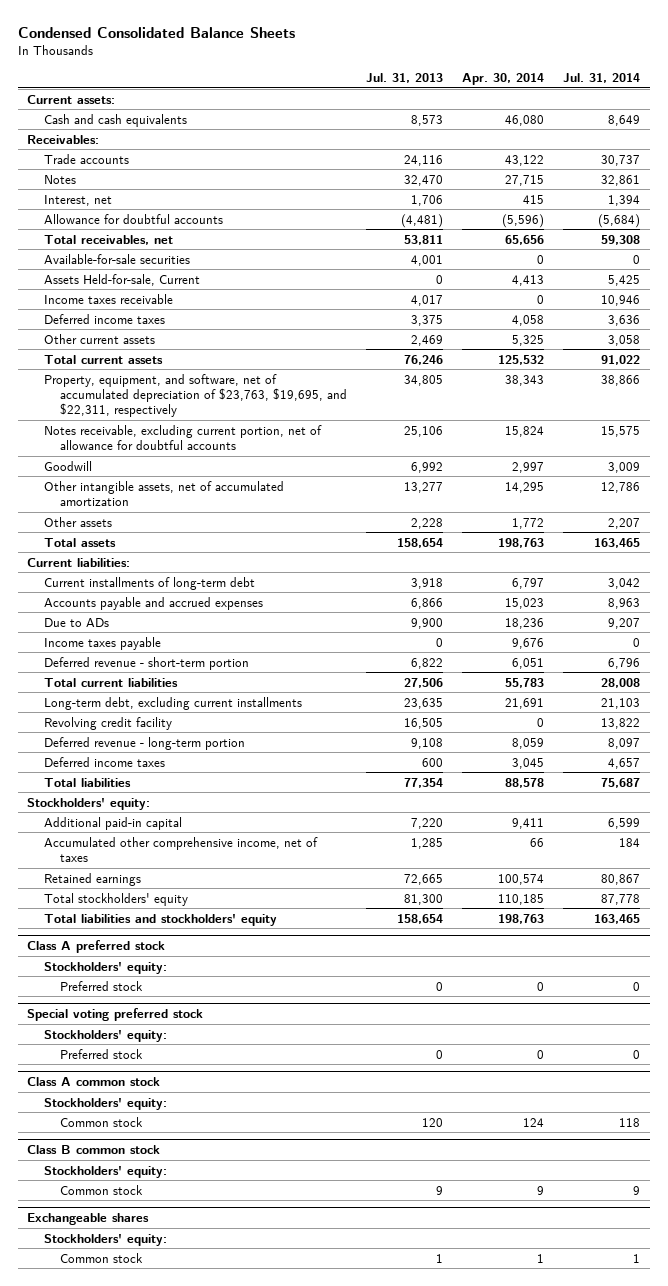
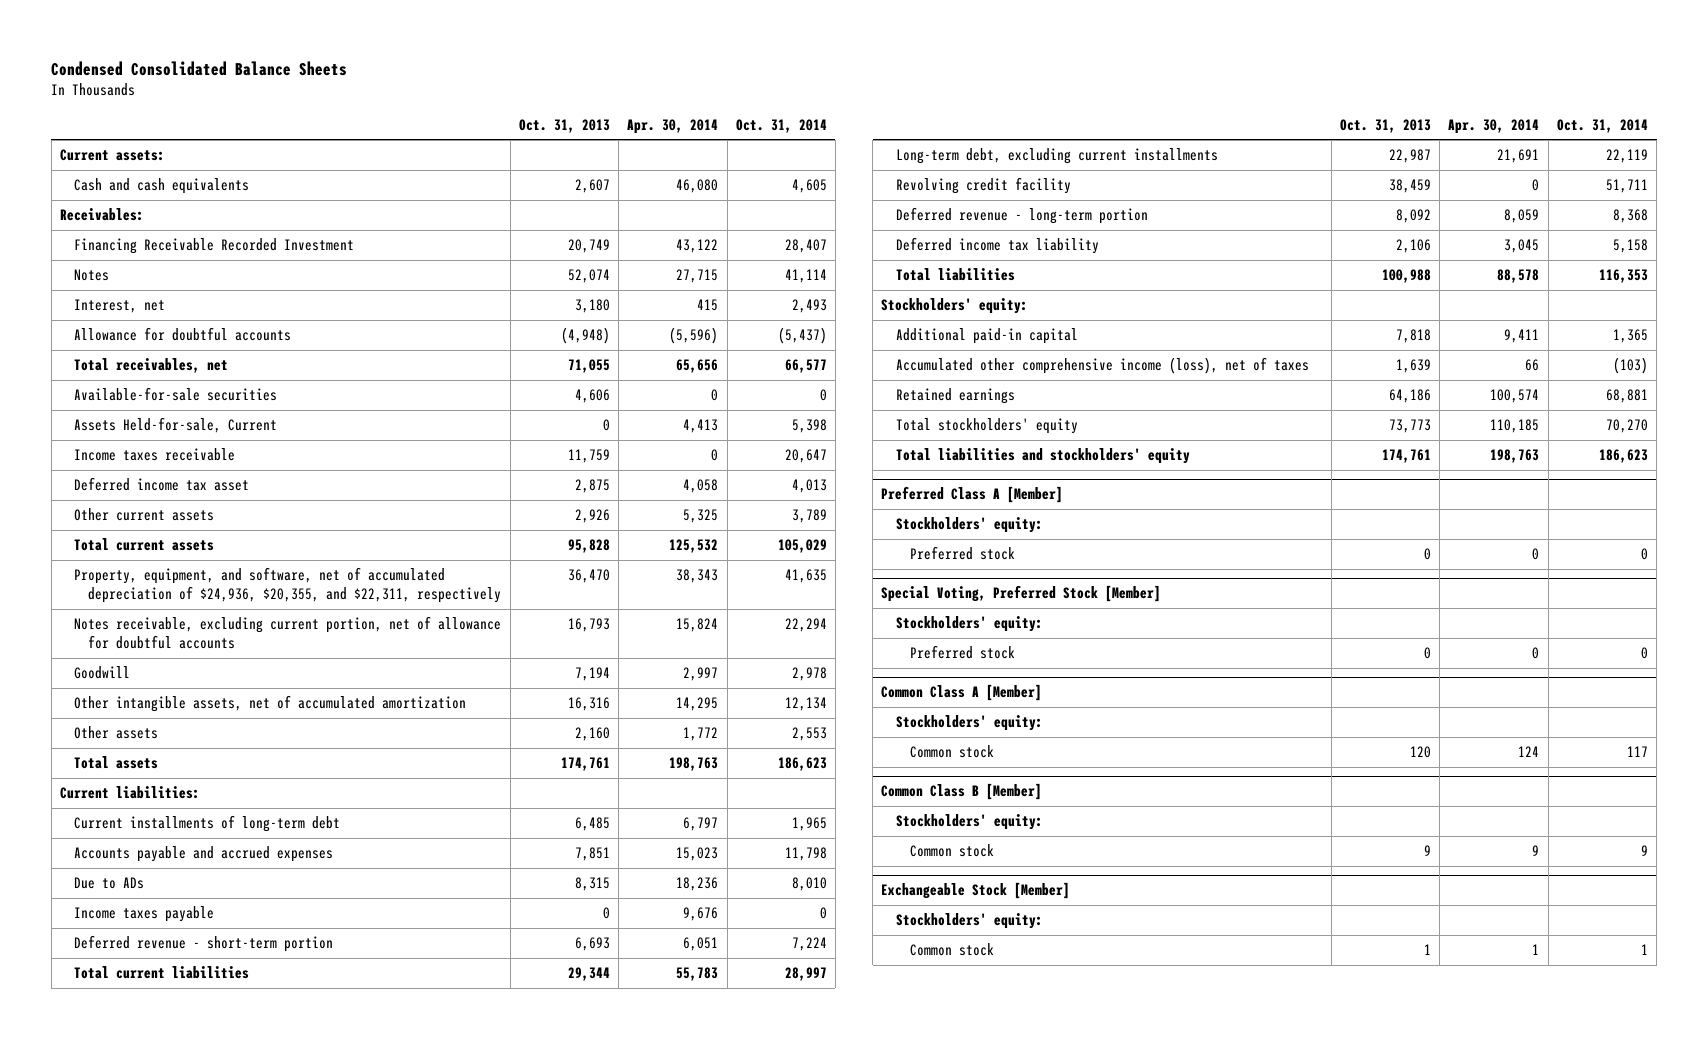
- | Jul. 31, 2013 | Apr. 30, 2014 | Jul. 31, 2014
+ | Oct. 31, 2013 | Apr. 30, 2014 | Oct. 31, 2014
- Trade accounts | 24,116 | 43,122 | 30,737
+ Financing Receivable Recorded Investment | 20,749 | 43,122 | 28,407
- Deferred income taxes | 3,375 | 4,058 | 3,636
+ Deferred income tax asset | 2,875 | 4,058 | 4,013
- Property, equipment, and software, net of accumulated depreciation of $23,763, $19,695, and $22,311, respectively | 34,805 | 38,343 | 38,866
+ Property, equipment, and software, net of accumulated depreciation of $24,936, $20,355, and $22,311, respectively | 36,470 | 38,343 | 41,635
- Deferred income taxes | 600 | 3,045 | 4,657
+ Deferred income tax liability | 2,106 | 3,045 | 5,158
- Accumulated other comprehensive income, net of taxes | 1,285 | 66 | 184
+ Accumulated other comprehensive income (loss), net of taxes | 1,639 | 66 | (103)
- Class A preferred stock
+ Preferred Class A [Member]
- Special voting preferred stock
+ Special Voting, Preferred Stock [Member]
- Class A common stock
+ Common Class A [Member]
- Class B common stock
+ Common Class B [Member]
- Exchangeable shares
+ Exchangeable Stock [Member]

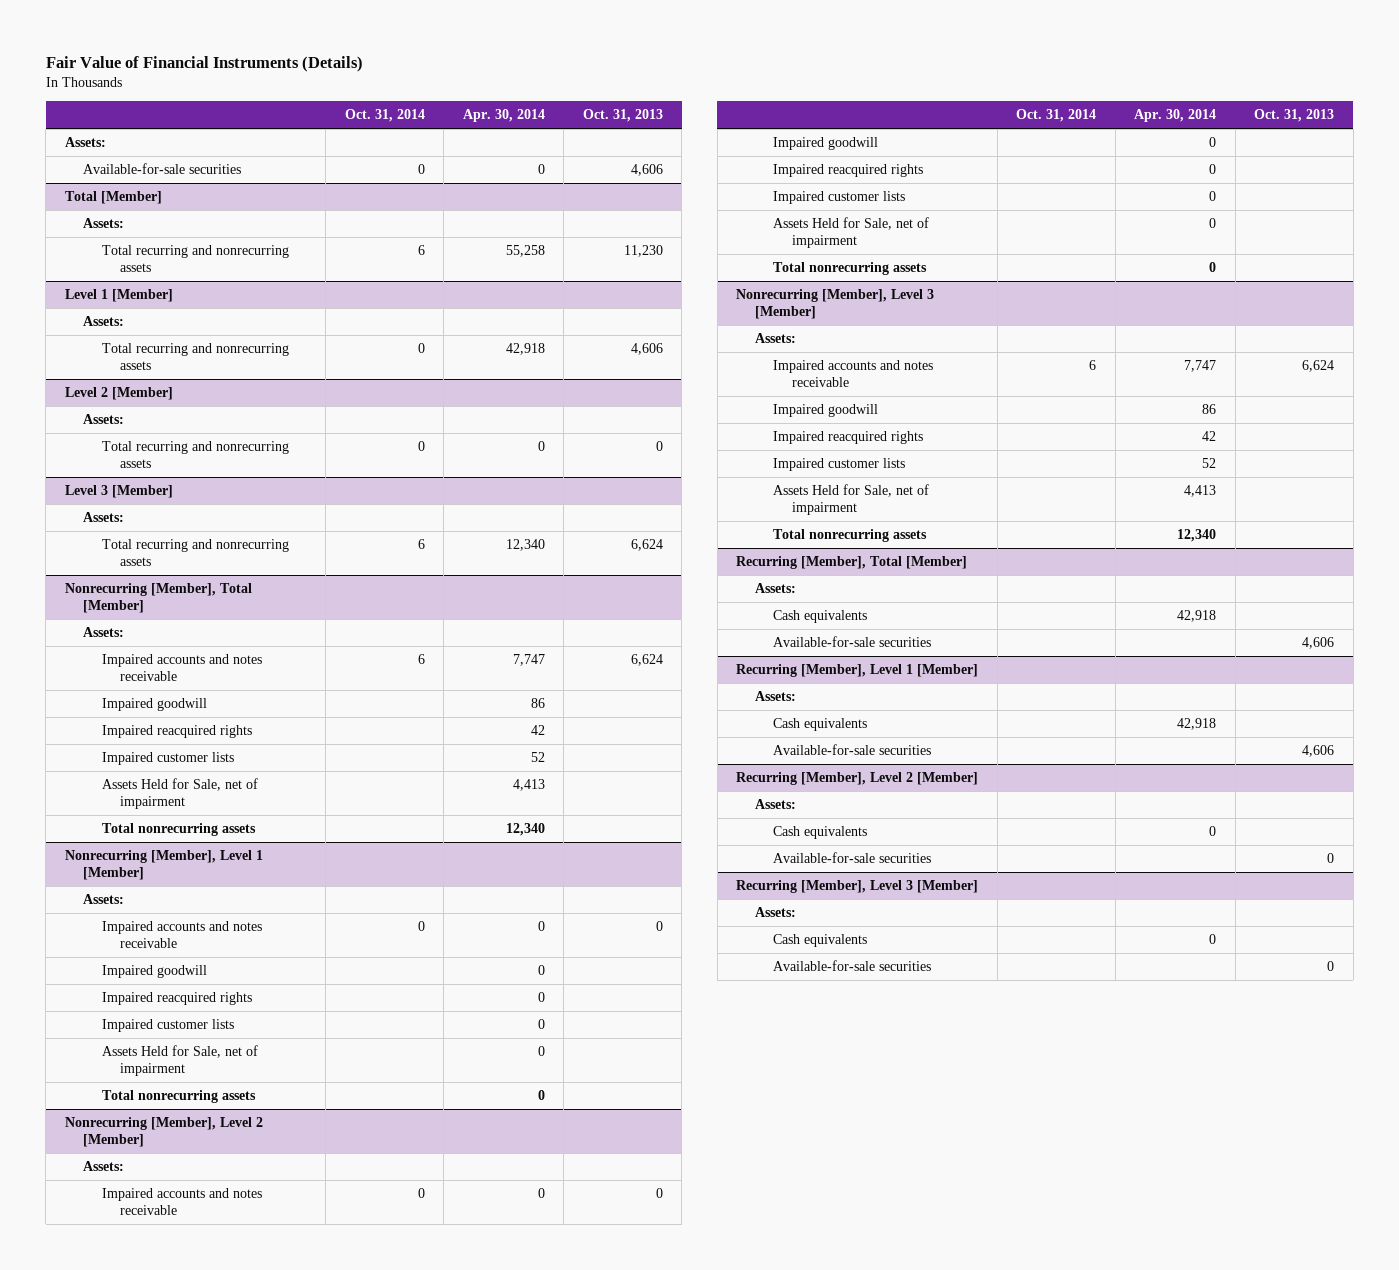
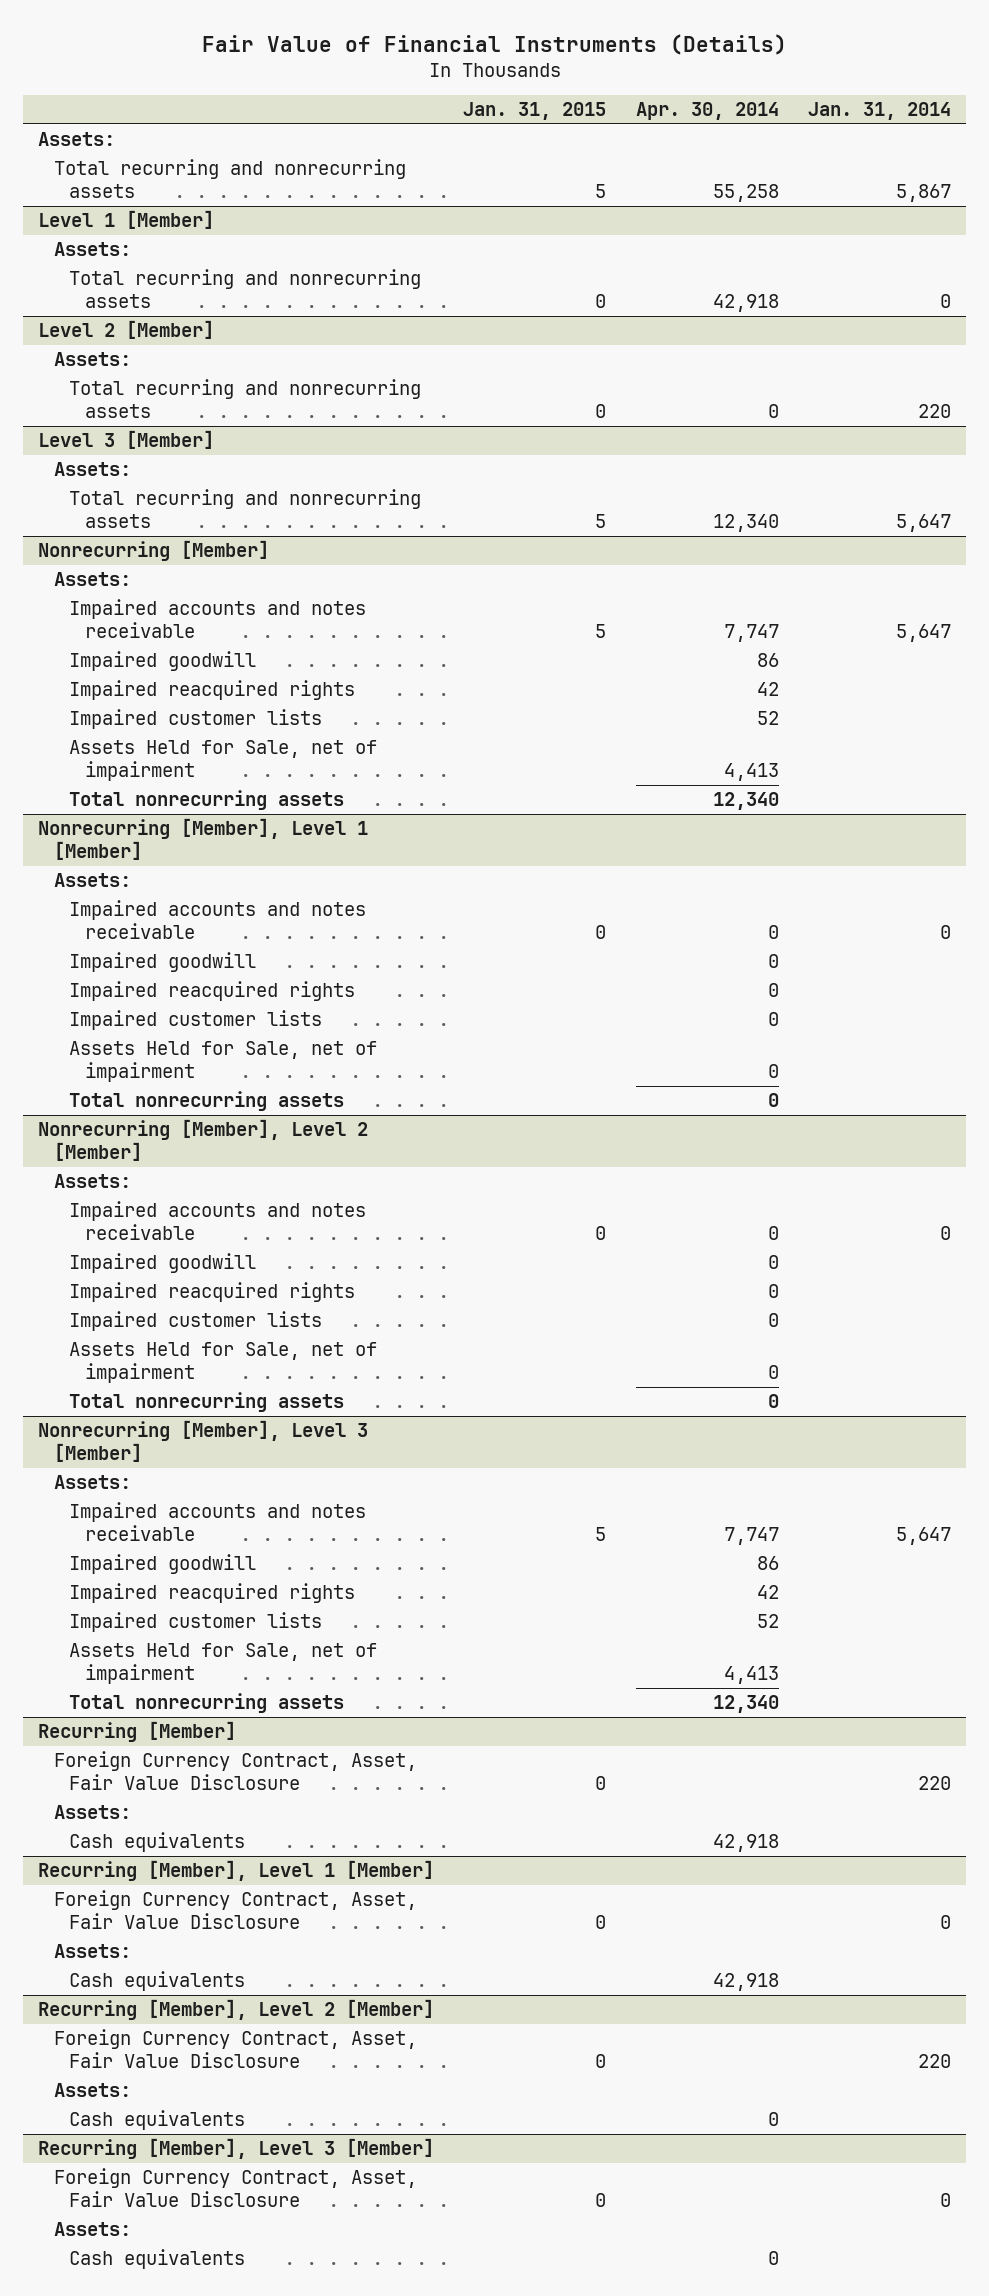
- | Oct. 31, 2014 | Apr. 30, 2014 | Oct. 31, 2013
+ | Jan. 31, 2015 | Apr. 30, 2014 | Jan. 31, 2014
- Available-for-sale securities | 0 | 0 | 4,606
- Total [Member]
- Assets:
- Nonrecurring [Member], Total [Member]
+ Nonrecurring [Member]
- Recurring [Member], Total [Member]
+ Recurring [Member]
+ Foreign Currency Contract, Asset, Fair Value Disclosure | 0 | | 220
- Available-for-sale securities | | | 4,606
@ Recurring [Member], Level 1 [Member]
+ Foreign Currency Contract, Asset, Fair Value Disclosure | 0 | | 0
- Available-for-sale securities | | | 4,606
@ Recurring [Member], Level 2 [Member]
+ Foreign Currency Contract, Asset, Fair Value Disclosure | 0 | | 220
- Available-for-sale securities | | | 0
@ Recurring [Member], Level 3 [Member]
+ Foreign Currency Contract, Asset, Fair Value Disclosure | 0 | | 0
- Available-for-sale securities | | | 0

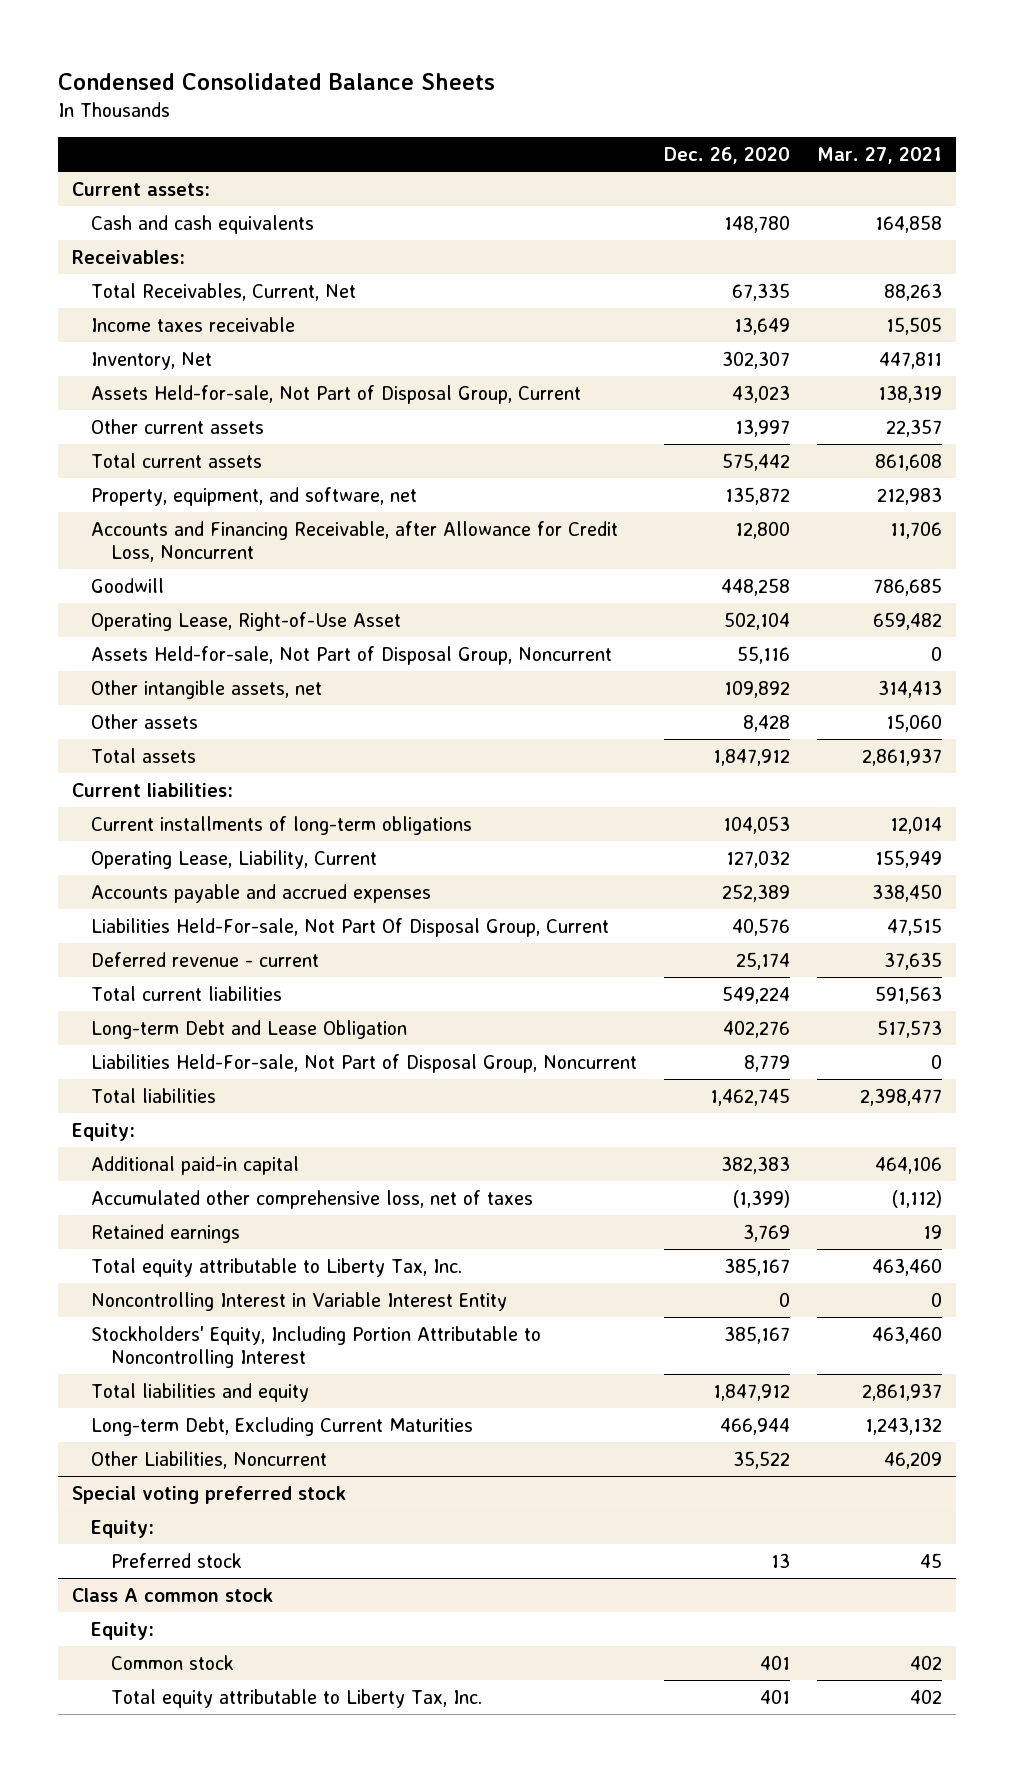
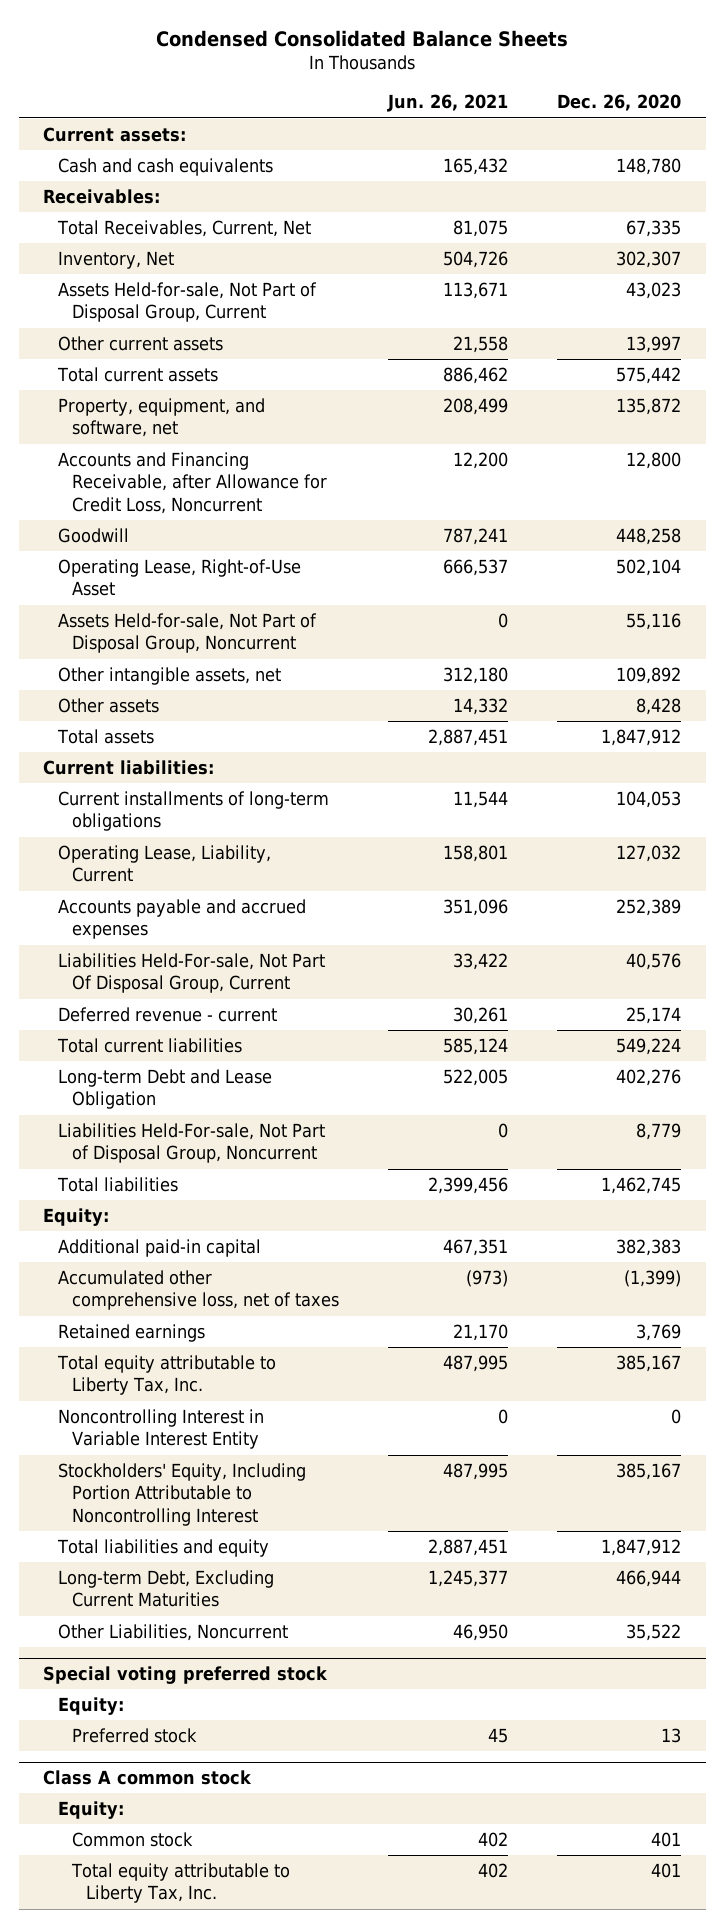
- | Dec. 26, 2020 | Mar. 27, 2021
+ | Jun. 26, 2021 | Dec. 26, 2020
- Income taxes receivable | 13,649 | 15,505

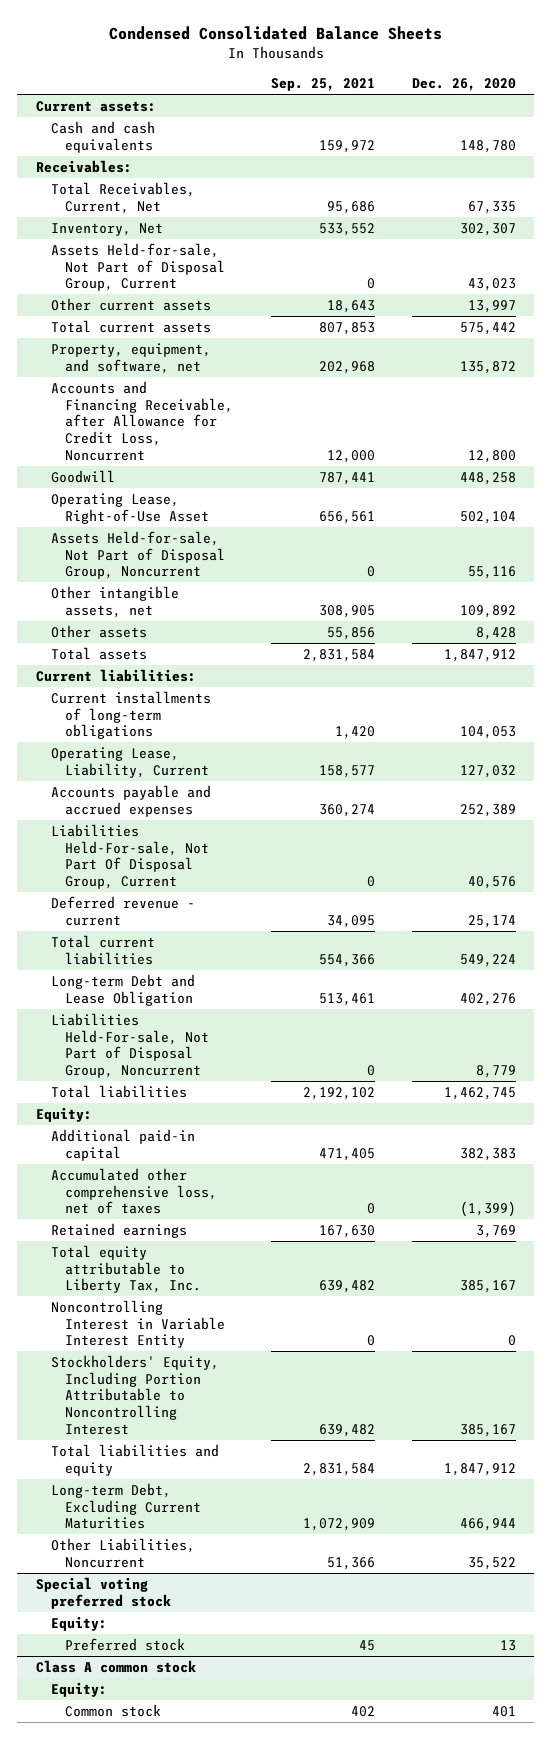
- | Jun. 26, 2021 | Dec. 26, 2020
+ | Sep. 25, 2021 | Dec. 26, 2020
@ Class A common stock
- Total equity attributable to Liberty Tax, Inc. | 402 | 401

